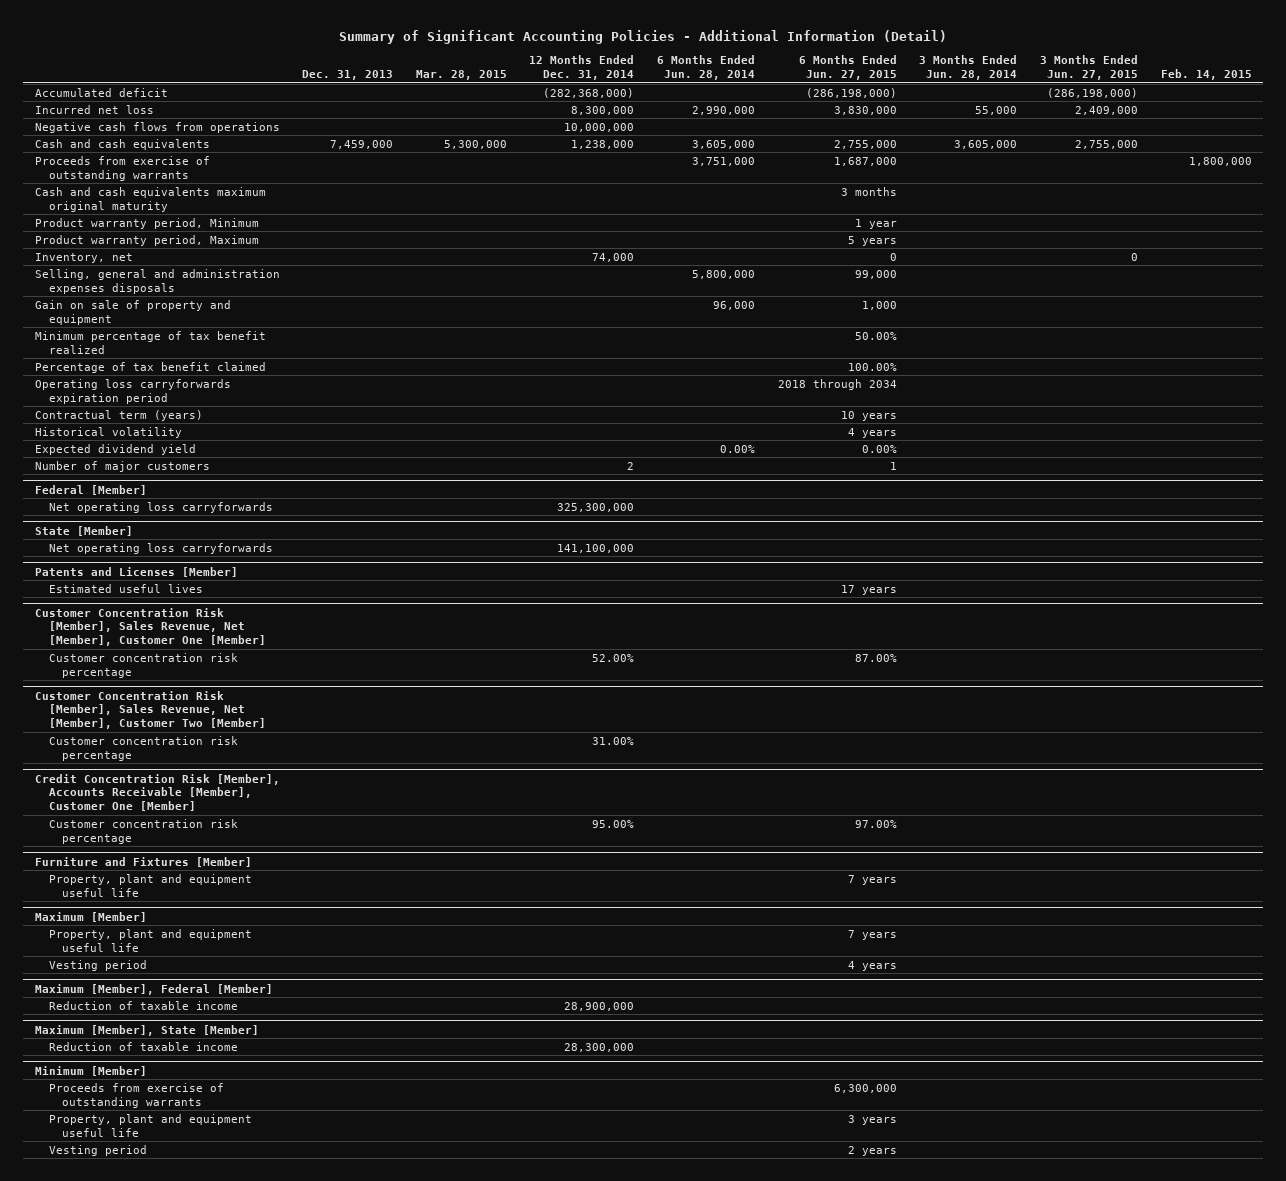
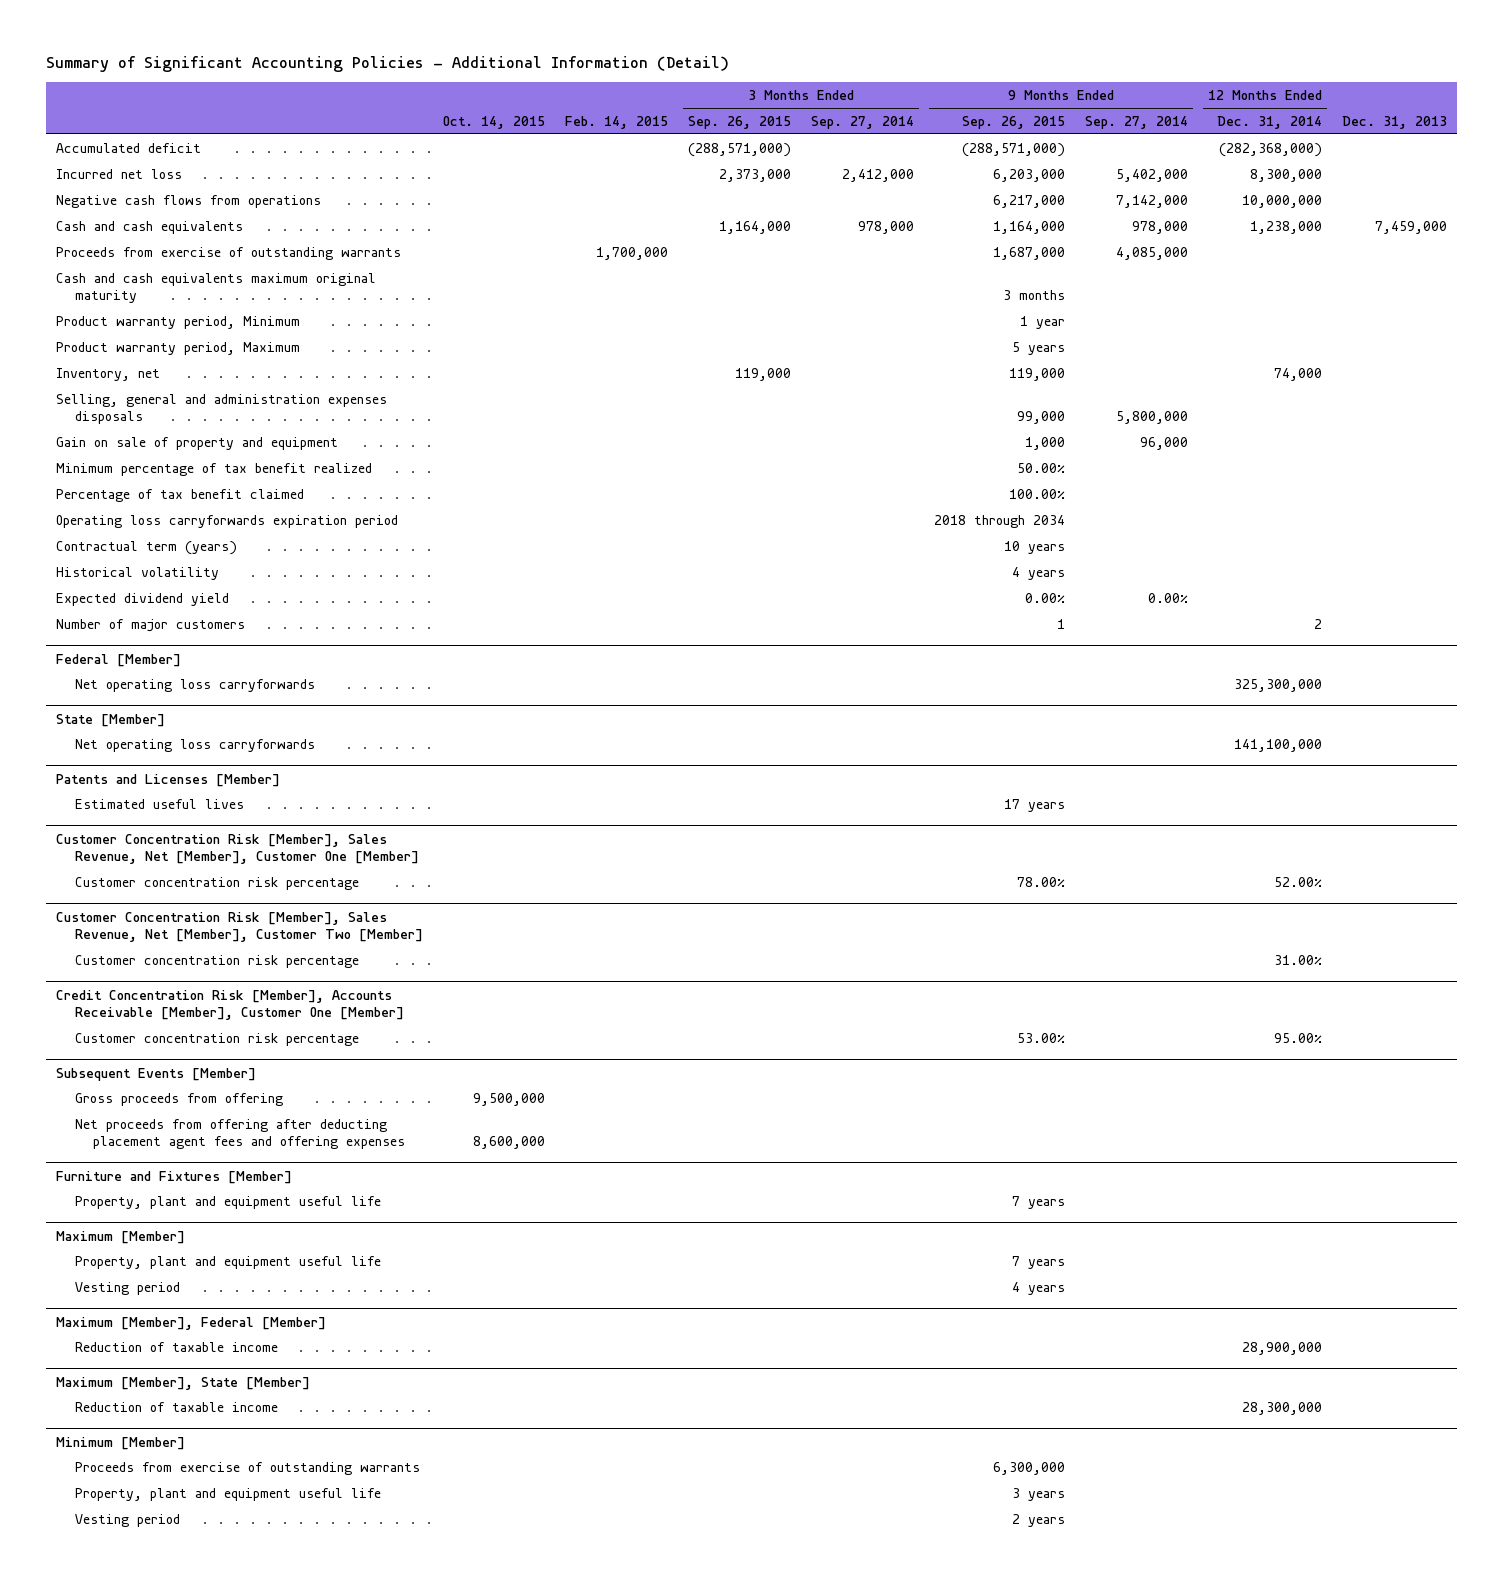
- | Dec. 31, 2013 | Mar. 28, 2015 | 12 Months Ended Dec. 31, 2014 | 6 Months Ended Jun. 28, 2014 | 6 Months Ended Jun. 27, 2015 | 3 Months Ended Jun. 28, 2014 | 3 Months Ended Jun. 27, 2015 | Feb. 14, 2015
+ | Oct. 14, 2015 | Feb. 14, 2015 | 3 Months Ended Sep. 26, 2015 | 3 Months Ended Sep. 27, 2014 | 9 Months Ended Sep. 26, 2015 | 9 Months Ended Sep. 27, 2014 | 12 Months Ended Dec. 31, 2014 | Dec. 31, 2013
- Proceeds from exercise of outstanding warrants | | | | 3,751,000 | 1,687,000 | | | 1,800,000
+ Proceeds from exercise of outstanding warrants | | 1,700,000 | | | 1,687,000 | 4,085,000 | |
+ Subsequent Events [Member]
+ Gross proceeds from offering | 9,500,000 | | | | | | |
+ Net proceeds from offering after deducting placement agent fees and offering expenses | 8,600,000 | | | | | | |

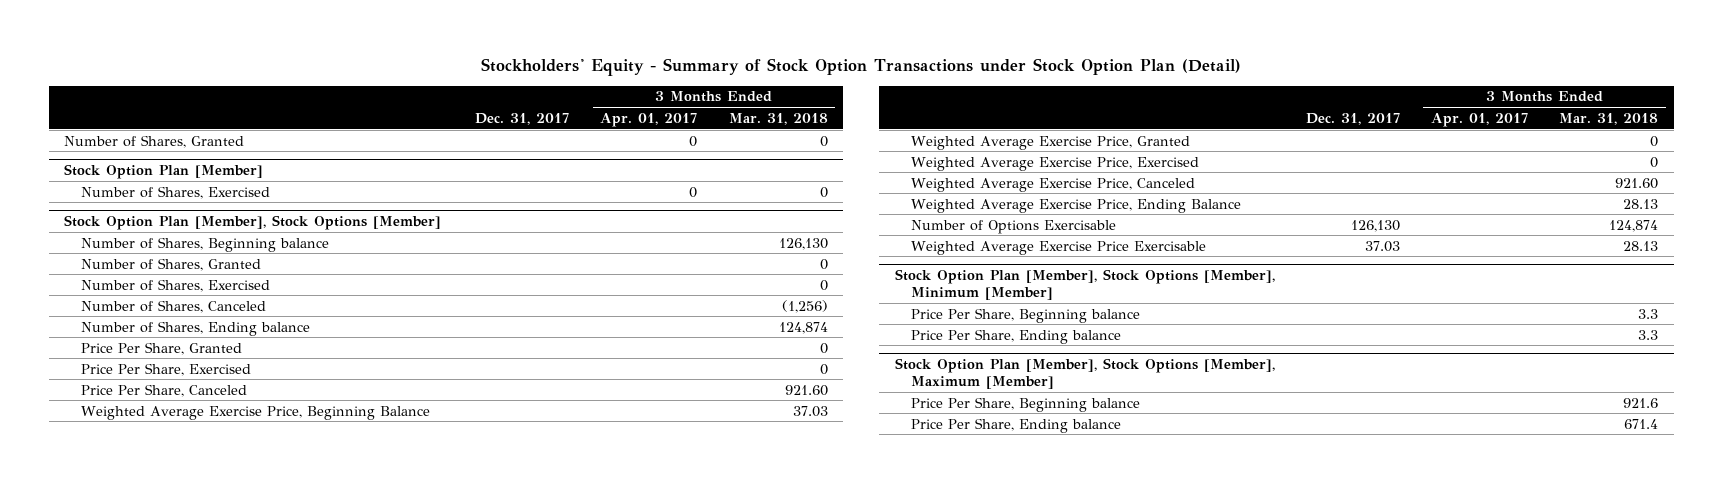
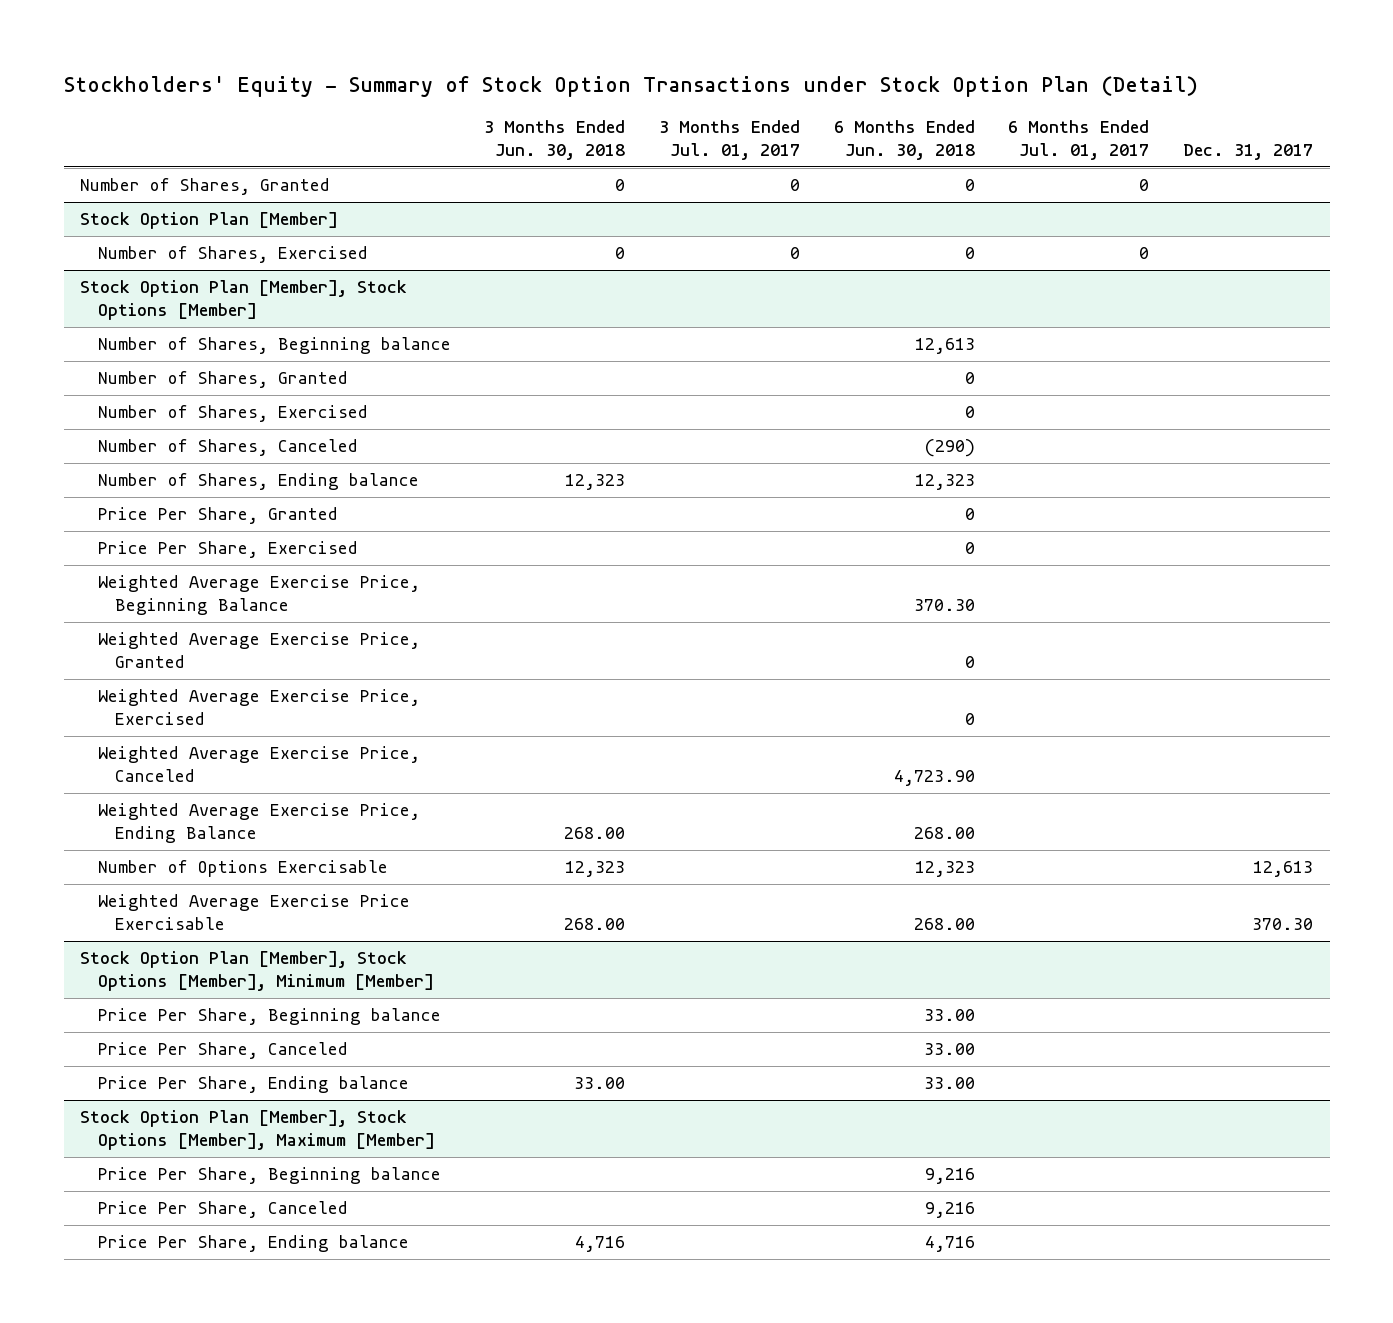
- | Dec. 31, 2017 | 3 Months Ended Apr. 01, 2017 | 3 Months Ended Mar. 31, 2018
+ | 3 Months Ended Jun. 30, 2018 | 3 Months Ended Jul. 01, 2017 | 6 Months Ended Jun. 30, 2018 | 6 Months Ended Jul. 01, 2017 | Dec. 31, 2017
@ Stock Option Plan [Member], Stock Options [Member]
- Price Per Share, Canceled | | | 921.60
- Number of Options Exercisable | 126,130 | | 124,874
- Weighted Average Exercise Price Exercisable | 37.03 | | 28.13
+ Number of Options Exercisable | 12,323 | | 12,323 | | 12,613
+ Weighted Average Exercise Price Exercisable | 268.00 | | 268.00 | | 370.30
@ Stock Option Plan [Member], Stock Options [Member], Minimum [Member]
+ Price Per Share, Canceled | | | 33.00 | |
@ Stock Option Plan [Member], Stock Options [Member], Maximum [Member]
+ Price Per Share, Canceled | | | 9,216 | |

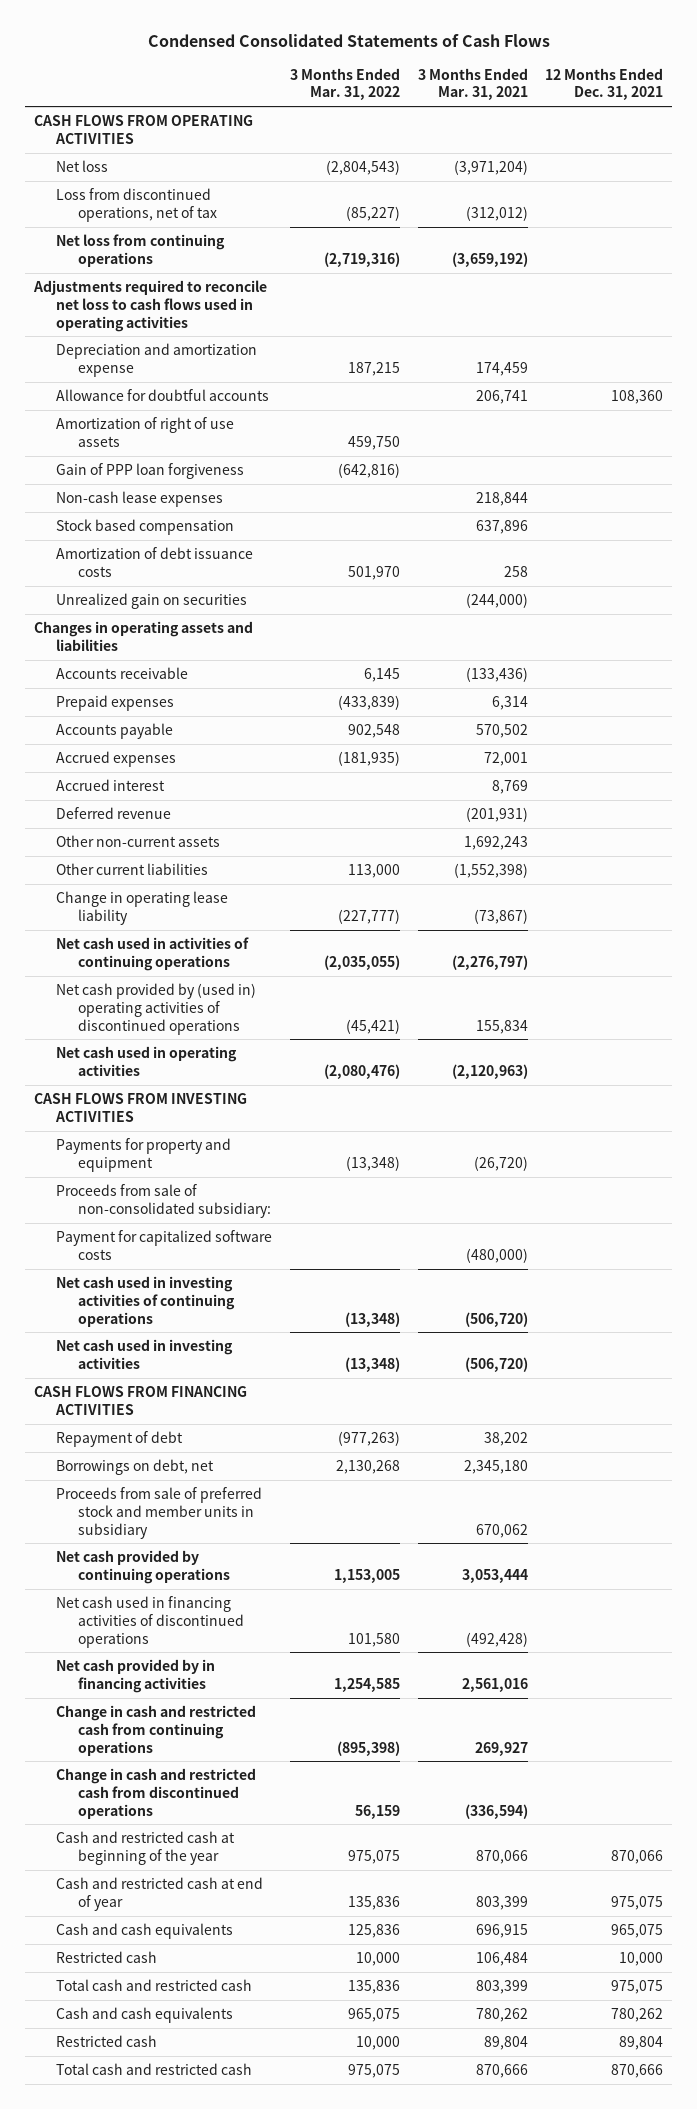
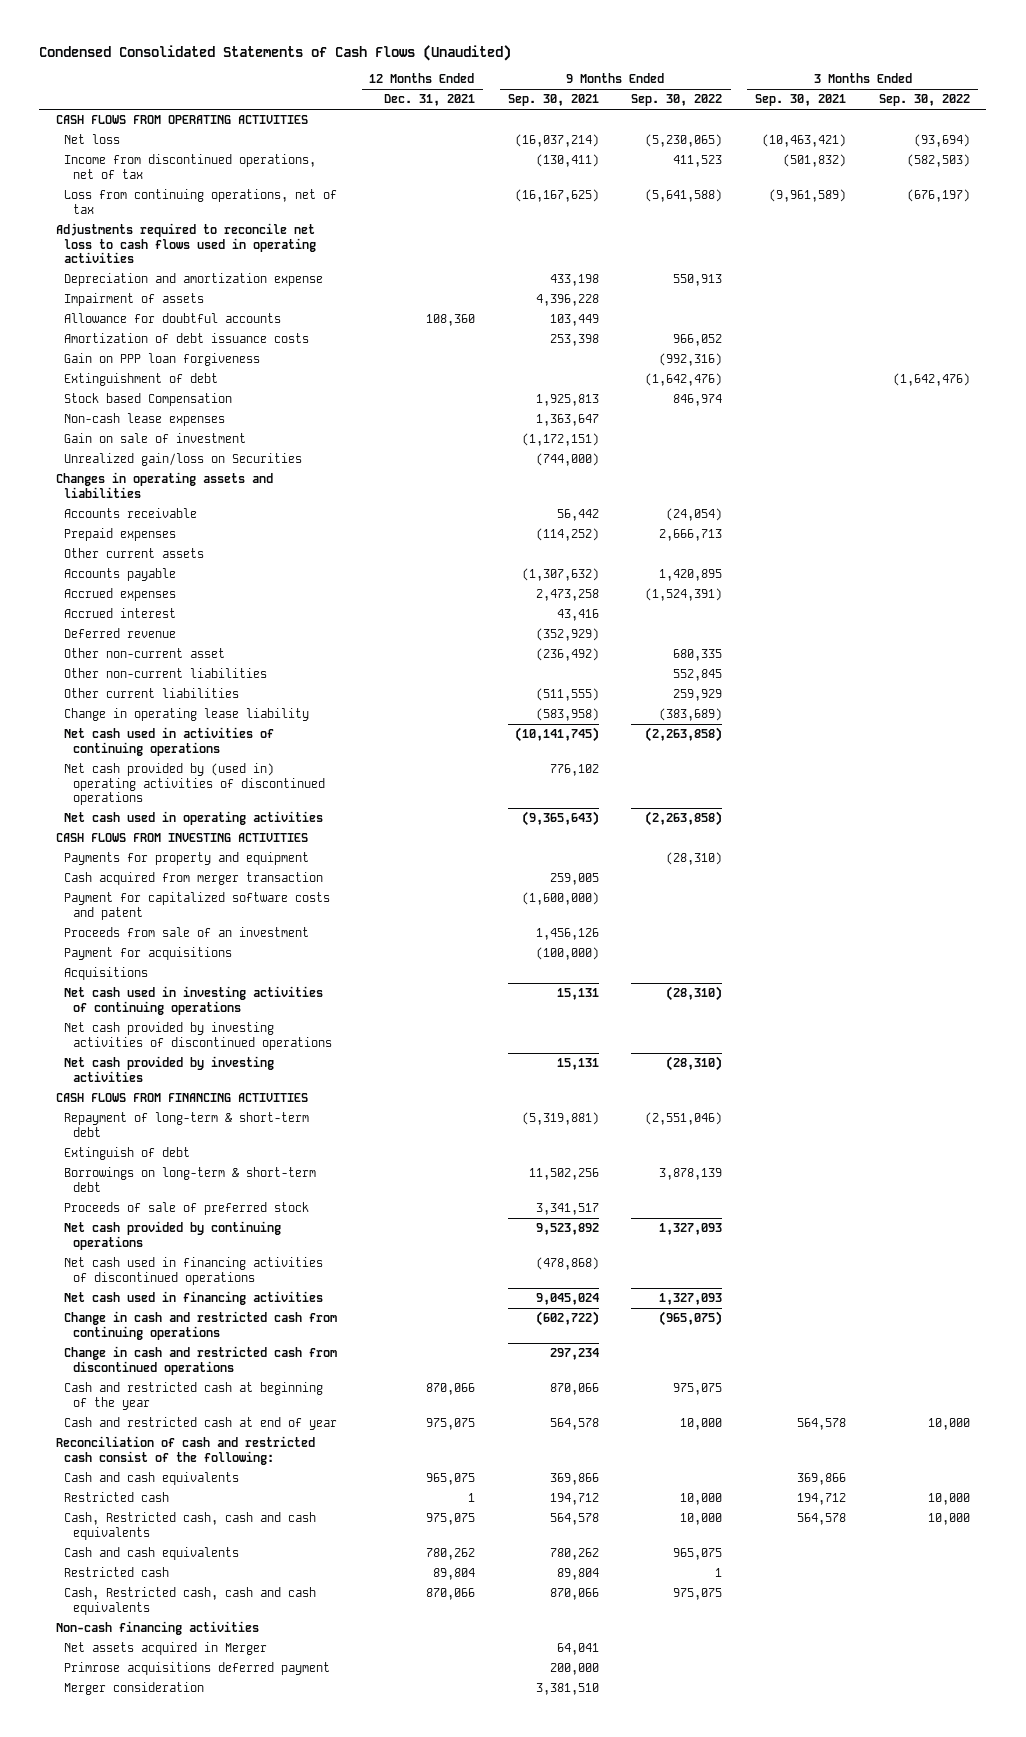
- Condensed Consolidated Statements of Cash Flows
+ Condensed Consolidated Statements of Cash Flows (Unaudited)
- | 3 Months Ended Mar. 31, 2022 | 3 Months Ended Mar. 31, 2021 | 12 Months Ended Dec. 31, 2021
+ | 12 Months Ended Dec. 31, 2021 | 9 Months Ended Sep. 30, 2021 | 9 Months Ended Sep. 30, 2022 | 3 Months Ended Sep. 30, 2021 | 3 Months Ended Sep. 30, 2022
- Loss from discontinued operations, net of tax | (85,227) | (312,012) |
- Net loss from continuing operations | (2,719,316) | (3,659,192) |
+ Income from discontinued operations, net of tax | | (130,411) | 411,523 | (501,832) | (582,503)
+ Loss from continuing operations, net of tax | | (16,167,625) | (5,641,588) | (9,961,589) | (676,197)
+ Impairment of assets | | 4,396,228 | | |
- Amortization of right of use assets | 459,750 | |
- Gain of PPP loan forgiveness | (642,816) | |
- Stock based compensation | | 637,896 |
- Unrealized gain on securities | | (244,000) |
+ Gain on PPP loan forgiveness | | | (992,316) | |
+ Extinguishment of debt | | | (1,642,476) | | (1,642,476)
+ Stock based Compensation | | 1,925,813 | 846,974 | |
moved down: Non-cash lease expenses | | 1,363,647 | | |
+ Gain on sale of investment | | (1,172,151) | | |
+ Unrealized gain/loss on Securities | | (744,000) | | |
+ Other current assets
- Other non-current assets | | 1,692,243 |
+ Other non-current asset | | (236,492) | 680,335 | |
+ Other non-current liabilities | | | 552,845 | |
- Proceeds from sale of non-consolidated subsidiary:
- Payment for capitalized software costs | | (480,000) |
+ Cash acquired from merger transaction | | 259,005 | | |
+ Payment for capitalized software costs and patent | | (1,600,000) | | |
+ Proceeds from sale of an investment | | 1,456,126 | | |
+ Payment for acquisitions | | (100,000) | | |
+ Acquisitions
- Net cash used in investing activities | (13,348) | (506,720) |
+ Net cash provided by investing activities of discontinued operations
+ Net cash provided by investing activities | | 15,131 | (28,310) | |
- Repayment of debt | (977,263) | 38,202 |
- Borrowings on debt, net | 2,130,268 | 2,345,180 |
- Proceeds from sale of preferred stock and member units in subsidiary | | 670,062 |
+ Repayment of long-term & short-term debt | | (5,319,881) | (2,551,046) | |
+ Extinguish of debt
+ Borrowings on long-term & short-term debt | | 11,502,256 | 3,878,139 | |
+ Proceeds of sale of preferred stock | | 3,341,517 | | |
- Net cash provided by in financing activities | 1,254,585 | 2,561,016 |
+ Net cash used in financing activities | | 9,045,024 | 1,327,093 | |
+ Reconciliation of cash and restricted cash consist of the following:
- Restricted cash | 10,000 | 106,484 | 10,000
- Total cash and restricted cash | 135,836 | 803,399 | 975,075
+ Restricted cash | 1 | 194,712 | 10,000 | 194,712 | 10,000
+ Cash, Restricted cash, cash and cash equivalents | 975,075 | 564,578 | 10,000 | 564,578 | 10,000
- Total cash and restricted cash | 975,075 | 870,666 | 870,666
+ Cash, Restricted cash, cash and cash equivalents | 870,066 | 870,066 | 975,075 | |
+ Non-cash financing activities
+ Net assets acquired in Merger | | 64,041 | | |
+ Primrose acquisitions deferred payment | | 200,000 | | |
+ Merger consideration | | 3,381,510 | | |

